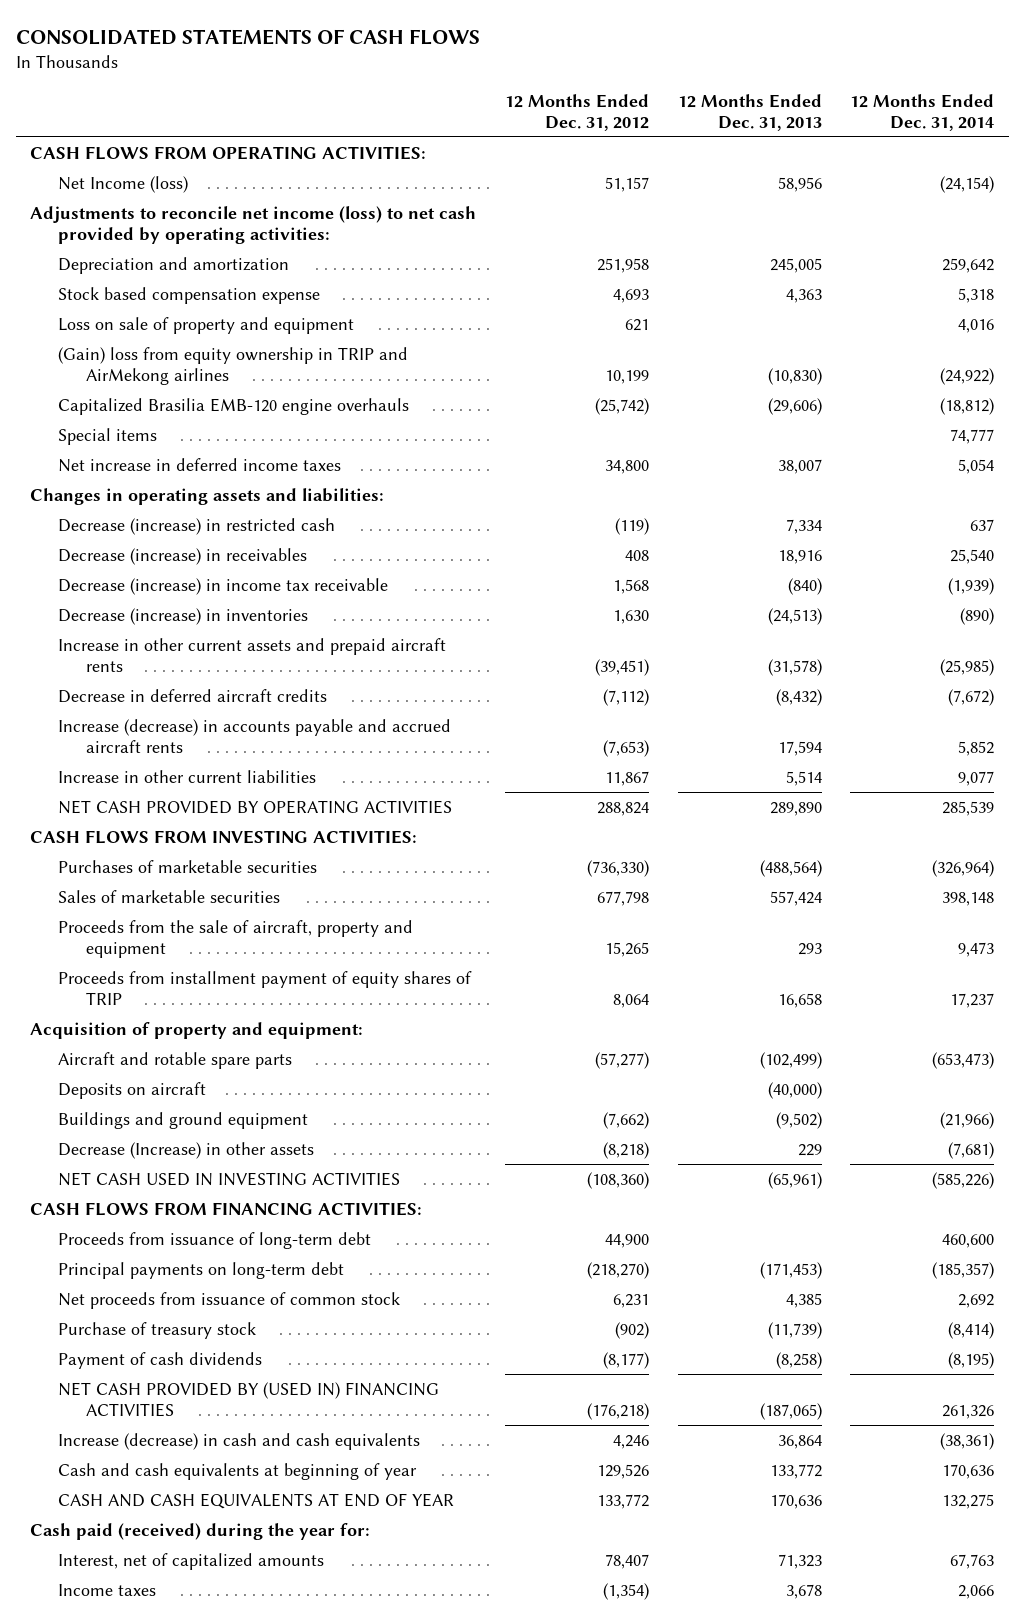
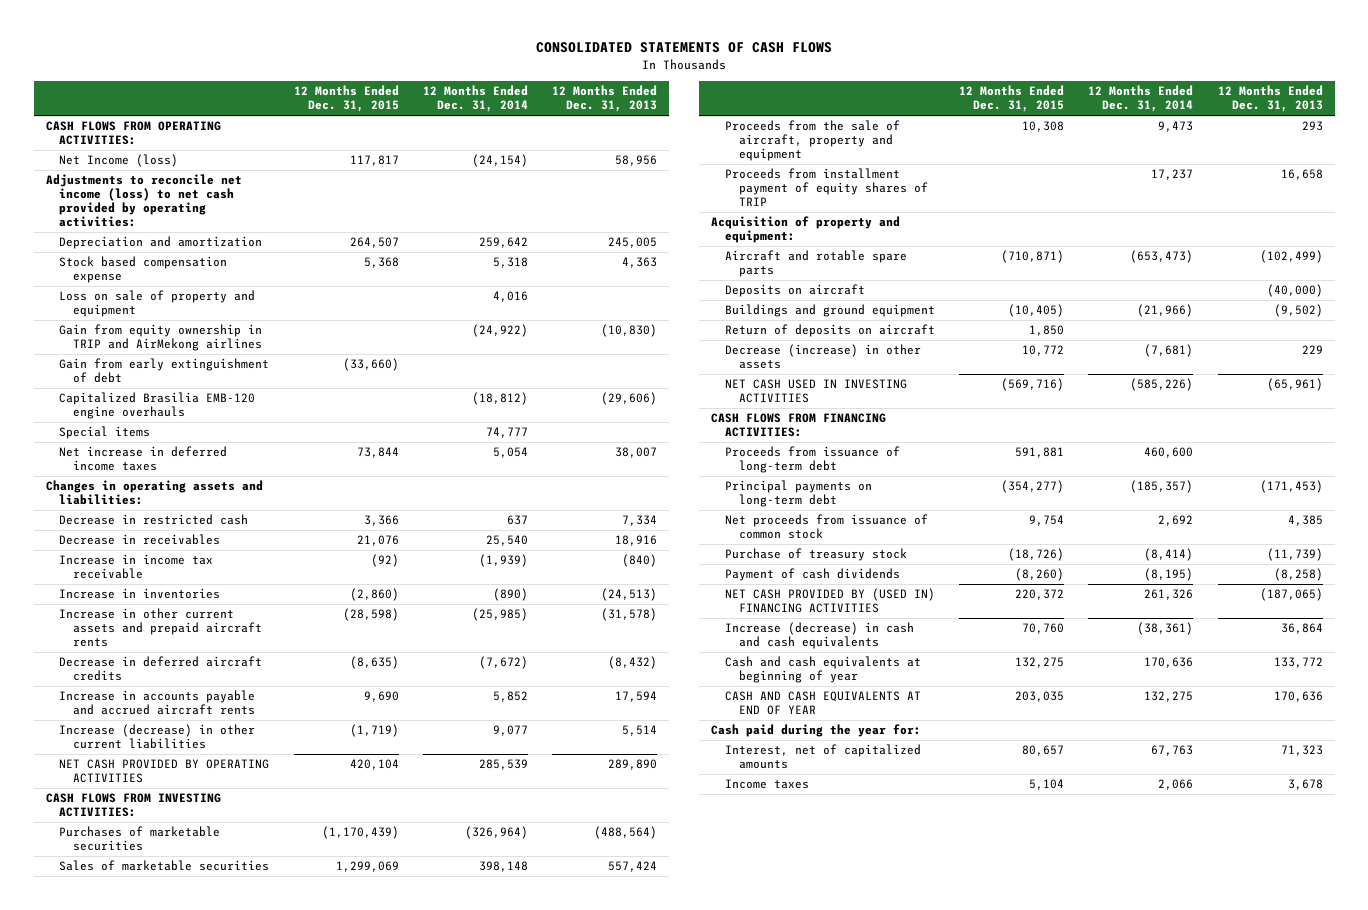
- | 12 Months Ended Dec. 31, 2012 | 12 Months Ended Dec. 31, 2013 | 12 Months Ended Dec. 31, 2014
+ | 12 Months Ended Dec. 31, 2015 | 12 Months Ended Dec. 31, 2014 | 12 Months Ended Dec. 31, 2013
- (Gain) loss from equity ownership in TRIP and AirMekong airlines | 10,199 | (10,830) | (24,922)
+ Gain from equity ownership in TRIP and AirMekong airlines | | (24,922) | (10,830)
+ Gain from early extinguishment of debt | (33,660) | |
- Decrease (increase) in restricted cash | (119) | 7,334 | 637
- Decrease (increase) in receivables | 408 | 18,916 | 25,540
- Decrease (increase) in income tax receivable | 1,568 | (840) | (1,939)
- Decrease (increase) in inventories | 1,630 | (24,513) | (890)
+ Decrease in restricted cash | 3,366 | 637 | 7,334
+ Decrease in receivables | 21,076 | 25,540 | 18,916
+ Increase in income tax receivable | (92) | (1,939) | (840)
+ Increase in inventories | (2,860) | (890) | (24,513)
- Increase (decrease) in accounts payable and accrued aircraft rents | (7,653) | 17,594 | 5,852
- Increase in other current liabilities | 11,867 | 5,514 | 9,077
+ Increase in accounts payable and accrued aircraft rents | 9,690 | 5,852 | 17,594
+ Increase (decrease) in other current liabilities | (1,719) | 9,077 | 5,514
- Decrease (Increase) in other assets | (8,218) | 229 | (7,681)
+ Return of deposits on aircraft | 1,850 | |
+ Decrease (increase) in other assets | 10,772 | (7,681) | 229
- Cash paid (received) during the year for:
+ Cash paid during the year for:

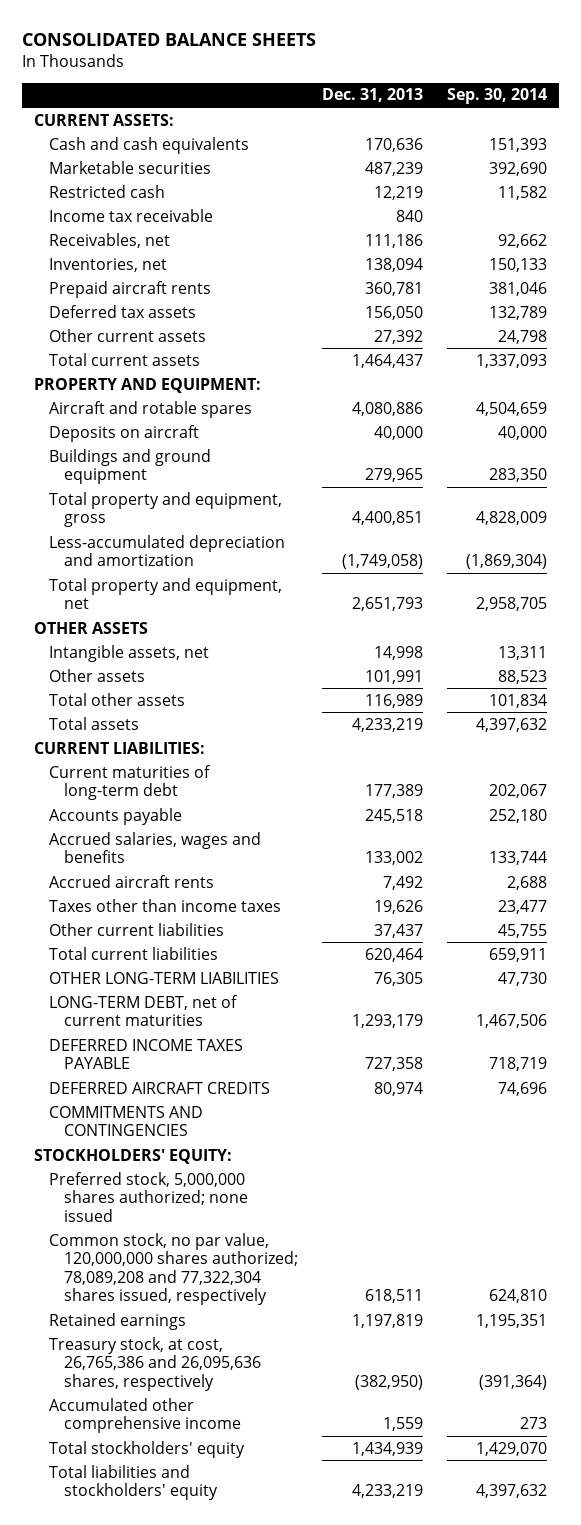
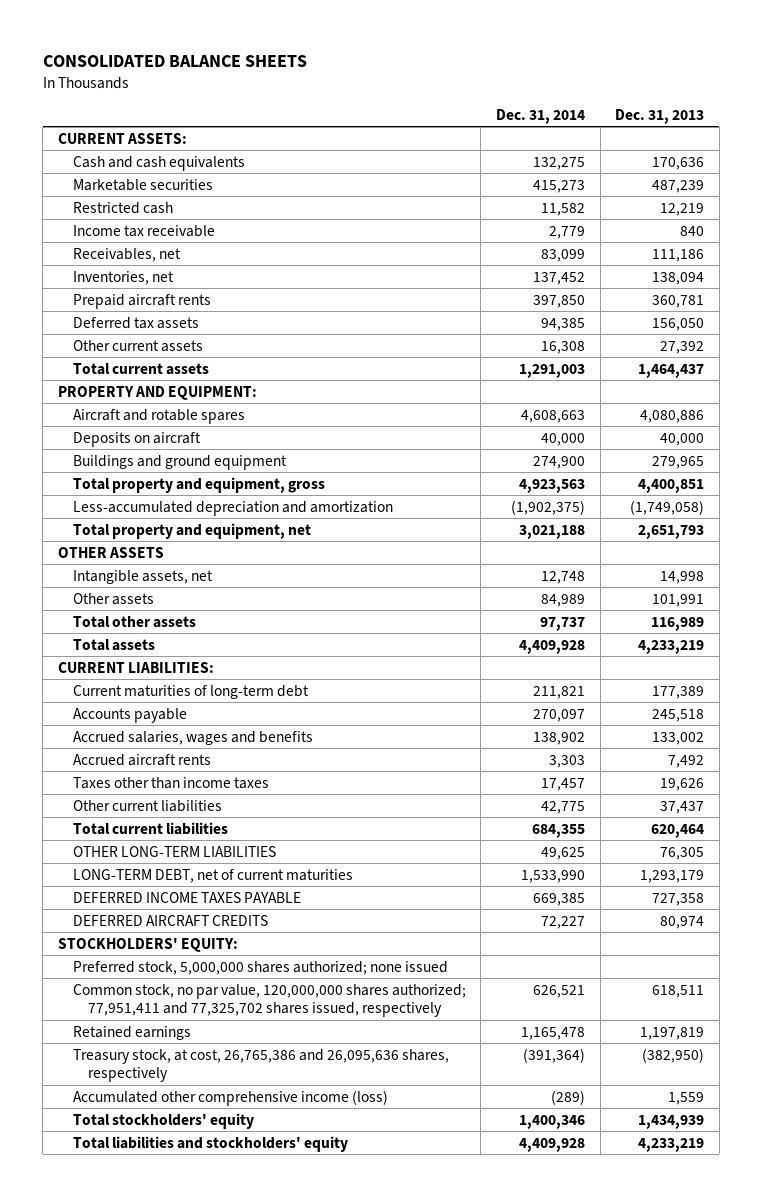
- | Dec. 31, 2013 | Sep. 30, 2014
+ | Dec. 31, 2014 | Dec. 31, 2013
- COMMITMENTS AND CONTINGENCIES
- Common stock, no par value, 120,000,000 shares authorized; 78,089,208 and 77,322,304 shares issued, respectively | 618,511 | 624,810
+ Common stock, no par value, 120,000,000 shares authorized; 77,951,411 and 77,325,702 shares issued, respectively | 626,521 | 618,511
- Accumulated other comprehensive income | 1,559 | 273
+ Accumulated other comprehensive income (loss) | (289) | 1,559

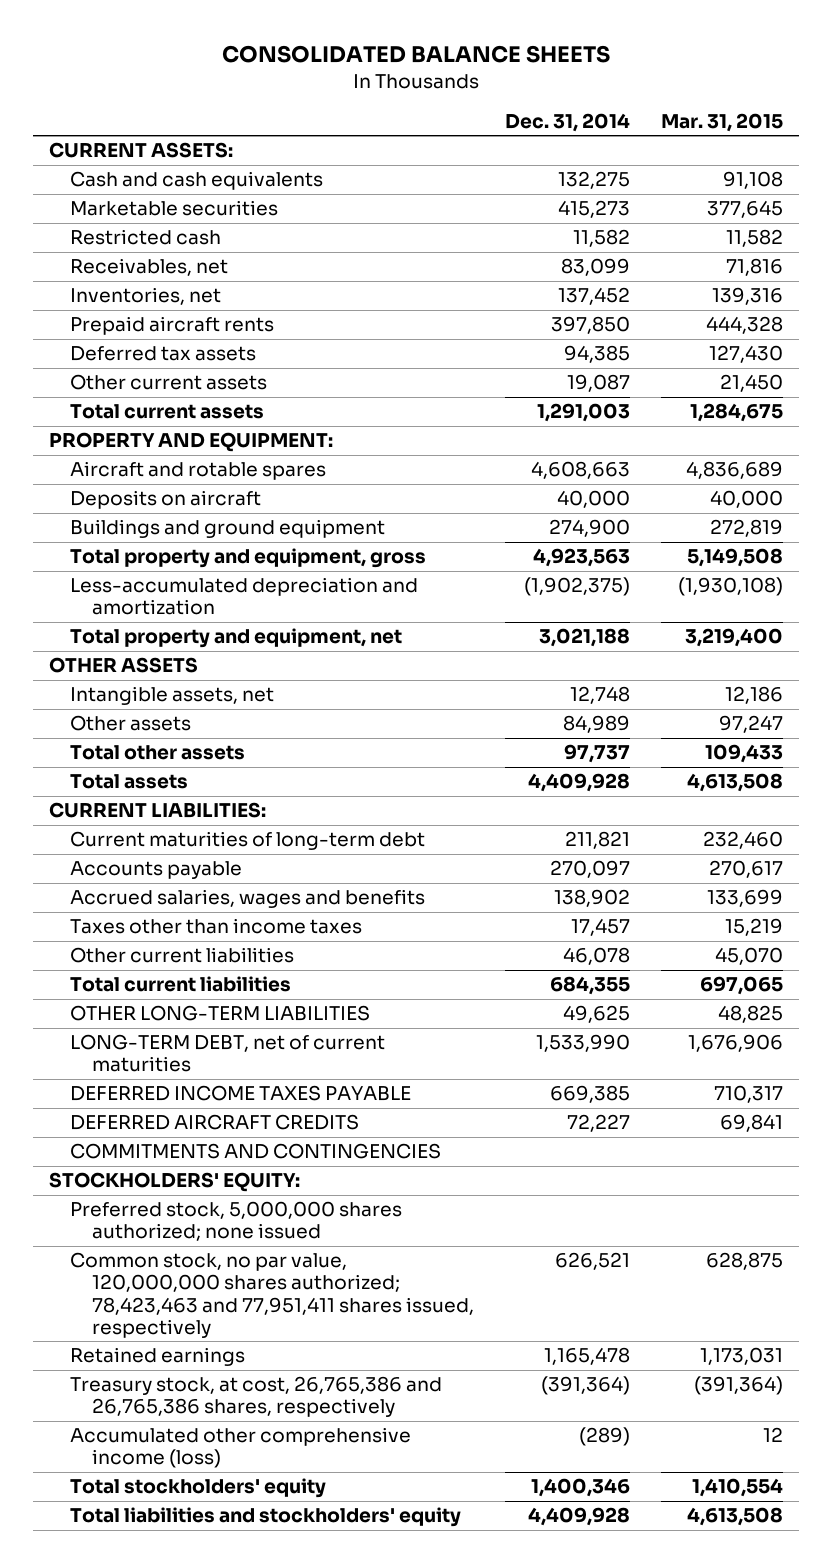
- | Dec. 31, 2014 | Dec. 31, 2013
+ | Dec. 31, 2014 | Mar. 31, 2015
- Income tax receivable | 2,779 | 840
- Other current assets | 16,308 | 27,392
+ Other current assets | 19,087 | 21,450
- Accrued aircraft rents | 3,303 | 7,492
- Other current liabilities | 42,775 | 37,437
+ Other current liabilities | 46,078 | 45,070
+ COMMITMENTS AND CONTINGENCIES
- Common stock, no par value, 120,000,000 shares authorized; 77,951,411 and 77,325,702 shares issued, respectively | 626,521 | 618,511
+ Common stock, no par value, 120,000,000 shares authorized; 78,423,463 and 77,951,411 shares issued, respectively | 626,521 | 628,875
- Treasury stock, at cost, 26,765,386 and 26,095,636 shares, respectively | (391,364) | (382,950)
+ Treasury stock, at cost, 26,765,386 and 26,765,386 shares, respectively | (391,364) | (391,364)

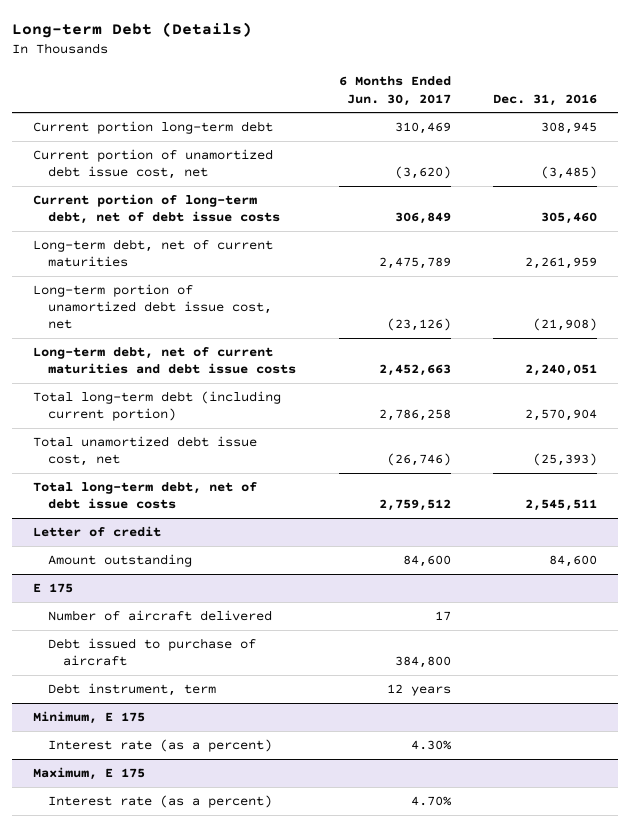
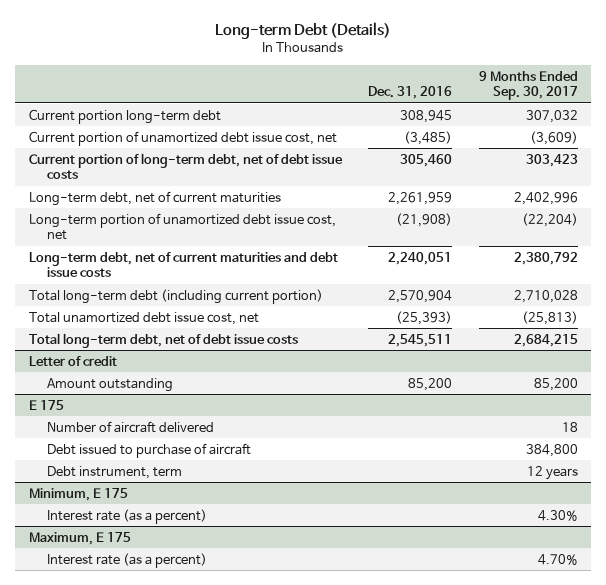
- | 6 Months Ended Jun. 30, 2017 | Dec. 31, 2016
+ | Dec. 31, 2016 | 9 Months Ended Sep. 30, 2017
@ Letter of credit
- Amount outstanding | 84,600 | 84,600
+ Amount outstanding | 85,200 | 85,200

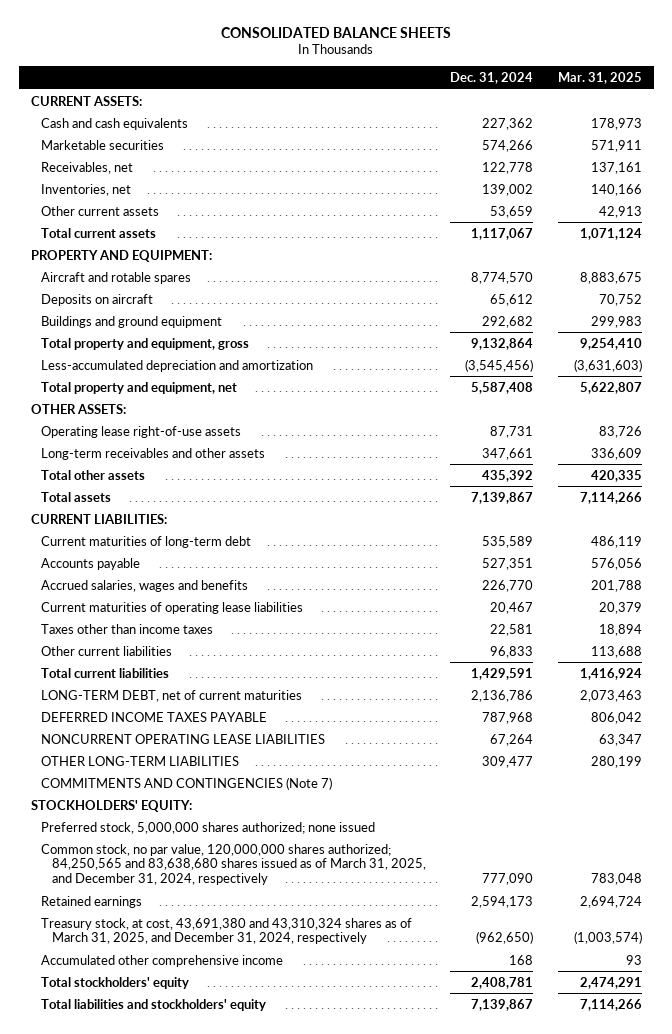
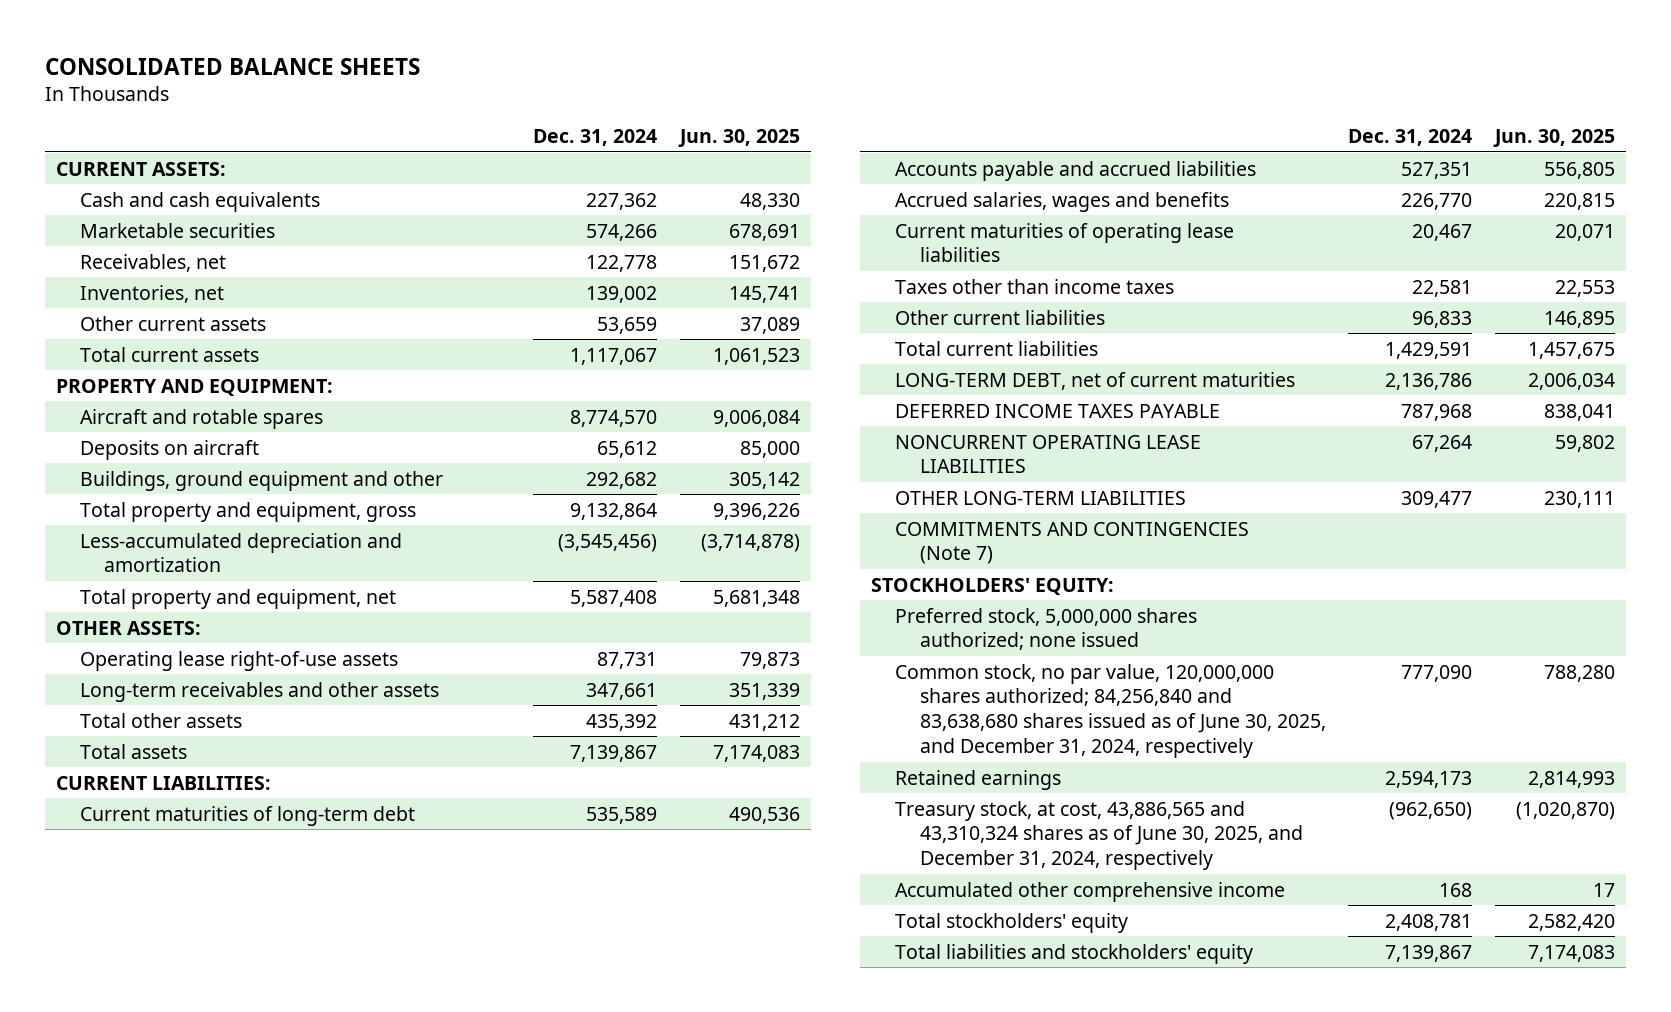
- | Dec. 31, 2024 | Mar. 31, 2025
+ | Dec. 31, 2024 | Jun. 30, 2025
- Buildings and ground equipment | 292,682 | 299,983
+ Buildings, ground equipment and other | 292,682 | 305,142
- Accounts payable | 527,351 | 576,056
+ Accounts payable and accrued liabilities | 527,351 | 556,805
- Common stock, no par value, 120,000,000 shares authorized; 84,250,565 and 83,638,680 shares issued as of March 31, 2025, and December 31, 2024, respectively | 777,090 | 783,048
+ Common stock, no par value, 120,000,000 shares authorized; 84,256,840 and 83,638,680 shares issued as of June 30, 2025, and December 31, 2024, respectively | 777,090 | 788,280
- Treasury stock, at cost, 43,691,380 and 43,310,324 shares as of March 31, 2025, and December 31, 2024, respectively | (962,650) | (1,003,574)
+ Treasury stock, at cost, 43,886,565 and 43,310,324 shares as of June 30, 2025, and December 31, 2024, respectively | (962,650) | (1,020,870)

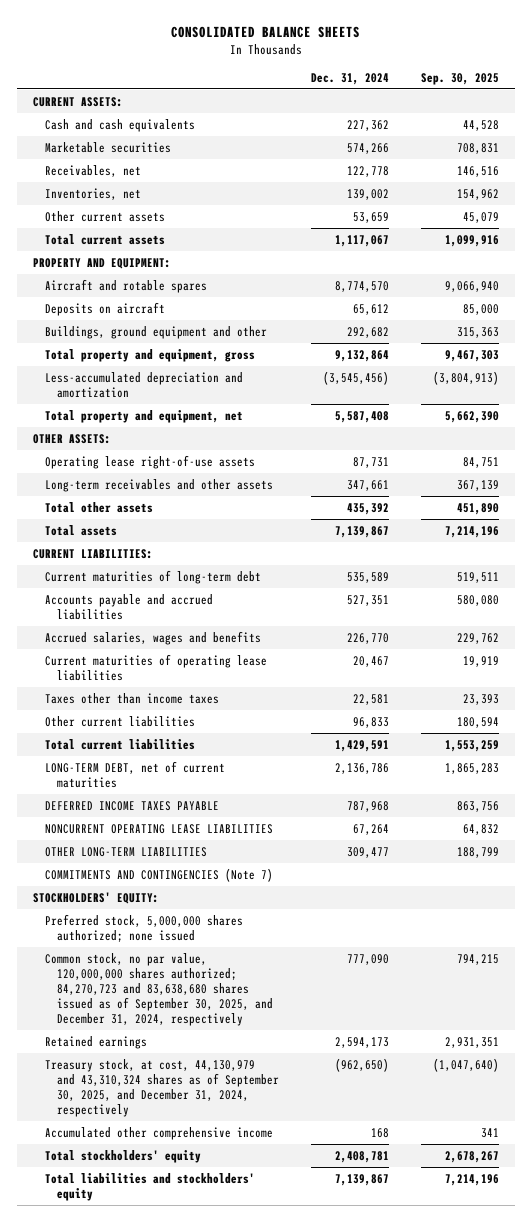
- | Dec. 31, 2024 | Jun. 30, 2025
+ | Dec. 31, 2024 | Sep. 30, 2025
- Common stock, no par value, 120,000,000 shares authorized; 84,256,840 and 83,638,680 shares issued as of June 30, 2025, and December 31, 2024, respectively | 777,090 | 788,280
+ Common stock, no par value, 120,000,000 shares authorized; 84,270,723 and 83,638,680 shares issued as of September 30, 2025, and December 31, 2024, respectively | 777,090 | 794,215
- Treasury stock, at cost, 43,886,565 and 43,310,324 shares as of June 30, 2025, and December 31, 2024, respectively | (962,650) | (1,020,870)
+ Treasury stock, at cost, 44,130,979 and 43,310,324 shares as of September 30, 2025, and December 31, 2024, respectively | (962,650) | (1,047,640)

